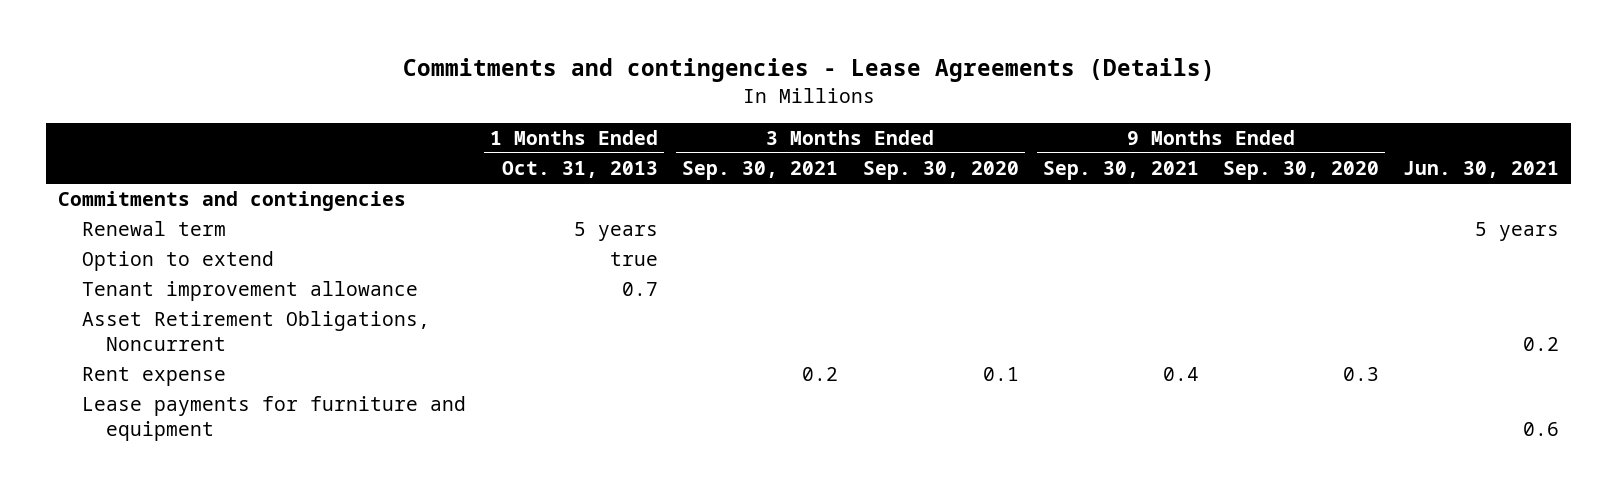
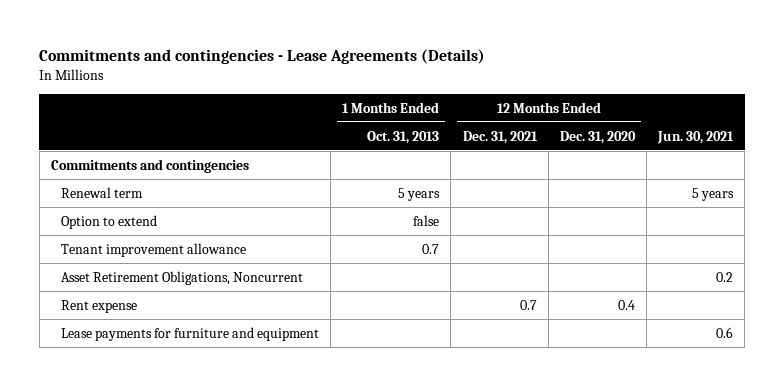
- | 1 Months Ended Oct. 31, 2013 | 3 Months Ended Sep. 30, 2021 | 3 Months Ended Sep. 30, 2020 | 9 Months Ended Sep. 30, 2021 | 9 Months Ended Sep. 30, 2020 | Jun. 30, 2021
+ | 1 Months Ended Oct. 31, 2013 | 12 Months Ended Dec. 31, 2021 | 12 Months Ended Dec. 31, 2020 | Jun. 30, 2021
- Option to extend | true | | | | |
+ Option to extend | false | | |

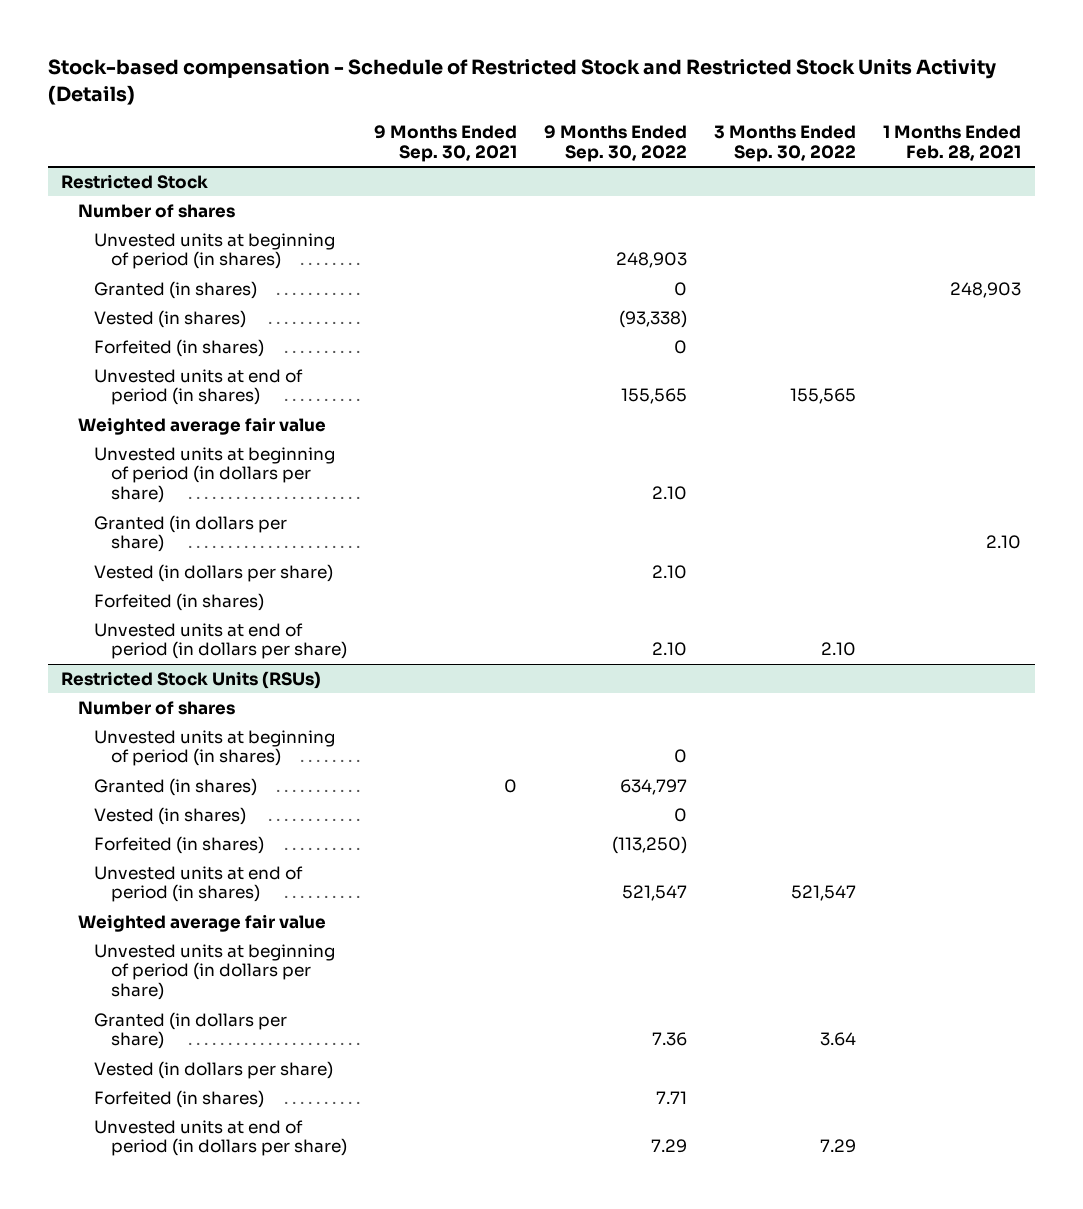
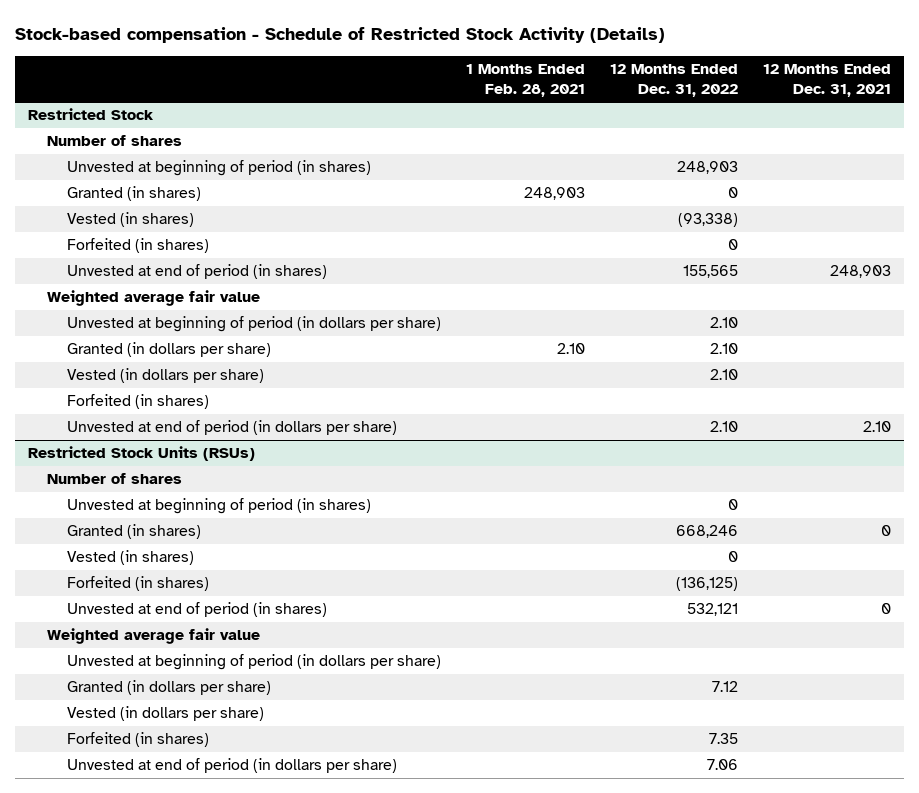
- Stock-based compensation - Schedule of Restricted Stock and Restricted Stock Units Activity (Details)
+ Stock-based compensation - Schedule of Restricted Stock Activity (Details)
- | 9 Months Ended Sep. 30, 2021 | 9 Months Ended Sep. 30, 2022 | 3 Months Ended Sep. 30, 2022 | 1 Months Ended Feb. 28, 2021
+ | 1 Months Ended Feb. 28, 2021 | 12 Months Ended Dec. 31, 2022 | 12 Months Ended Dec. 31, 2021
@ Restricted Stock
- Unvested units at beginning of period (in shares) | | 248,903 | |
+ Unvested at beginning of period (in shares) | | 248,903 |
- Unvested units at end of period (in shares) | | 155,565 | 155,565 |
+ Unvested at end of period (in shares) | | 155,565 | 248,903
- Unvested units at beginning of period (in dollars per share) | | 2.10 | |
+ Unvested at beginning of period (in dollars per share) | | 2.10 |
- Unvested units at end of period (in dollars per share) | | 2.10 | 2.10 |
+ Unvested at end of period (in dollars per share) | | 2.10 | 2.10
@ Restricted Stock Units (RSUs)
- Unvested units at beginning of period (in shares) | | 0 | |
+ Unvested at beginning of period (in shares) | | 0 |
- Unvested units at end of period (in shares) | | 521,547 | 521,547 |
+ Unvested at end of period (in shares) | | 532,121 | 0
- Unvested units at beginning of period (in dollars per share)
+ Unvested at beginning of period (in dollars per share)
- Unvested units at end of period (in dollars per share) | | 7.29 | 7.29 |
+ Unvested at end of period (in dollars per share) | | 7.06 |

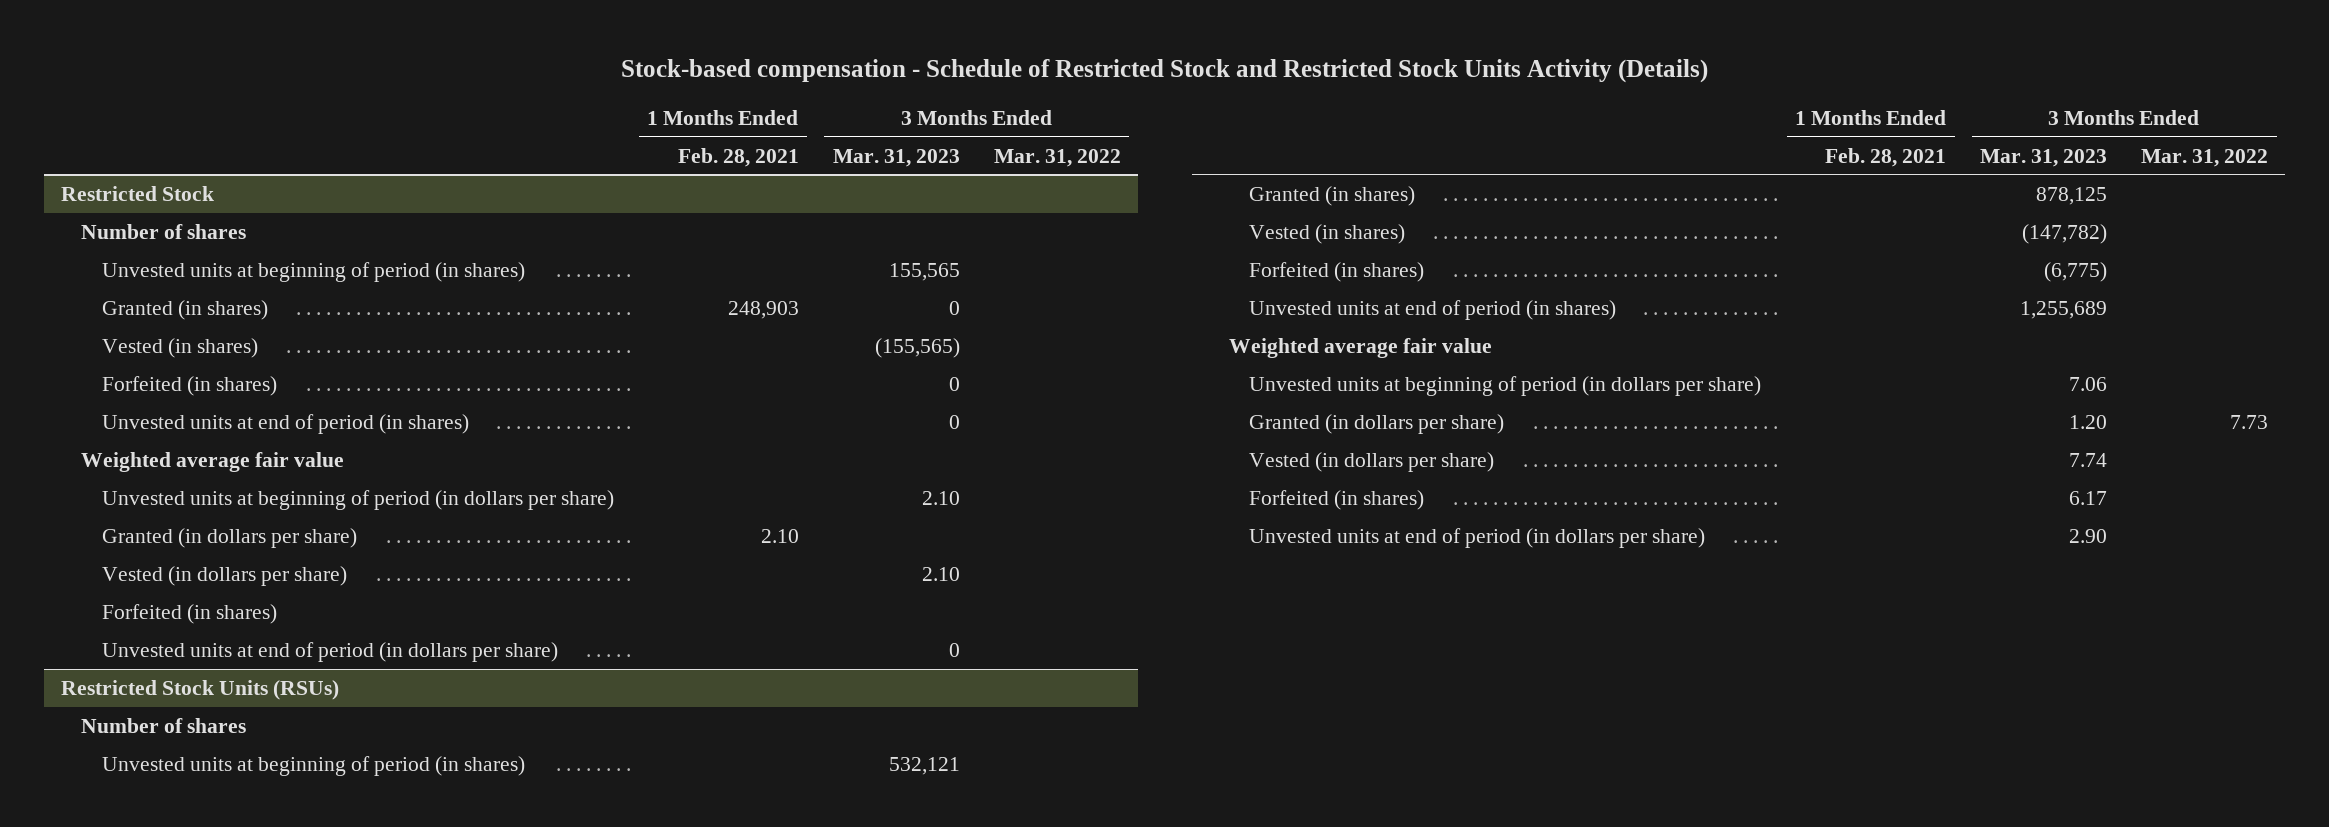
- Stock-based compensation - Schedule of Restricted Stock Activity (Details)
+ Stock-based compensation - Schedule of Restricted Stock and Restricted Stock Units Activity (Details)
- | 1 Months Ended Feb. 28, 2021 | 12 Months Ended Dec. 31, 2022 | 12 Months Ended Dec. 31, 2021
+ | 1 Months Ended Feb. 28, 2021 | 3 Months Ended Mar. 31, 2023 | 3 Months Ended Mar. 31, 2022
@ Restricted Stock
- Unvested at beginning of period (in shares) | | 248,903 |
+ Unvested units at beginning of period (in shares) | | 155,565 |
- Unvested at end of period (in shares) | | 155,565 | 248,903
+ Unvested units at end of period (in shares) | | 0 |
- Unvested at beginning of period (in dollars per share) | | 2.10 |
+ Unvested units at beginning of period (in dollars per share) | | 2.10 |
- Unvested at end of period (in dollars per share) | | 2.10 | 2.10
+ Unvested units at end of period (in dollars per share) | | 0 |
@ Restricted Stock Units (RSUs)
- Unvested at beginning of period (in shares) | | 0 |
+ Unvested units at beginning of period (in shares) | | 532,121 |
- Unvested at end of period (in shares) | | 532,121 | 0
+ Unvested units at end of period (in shares) | | 1,255,689 |
- Unvested at beginning of period (in dollars per share)
+ Unvested units at beginning of period (in dollars per share) | | 7.06 |
- Unvested at end of period (in dollars per share) | | 7.06 |
+ Unvested units at end of period (in dollars per share) | | 2.90 |

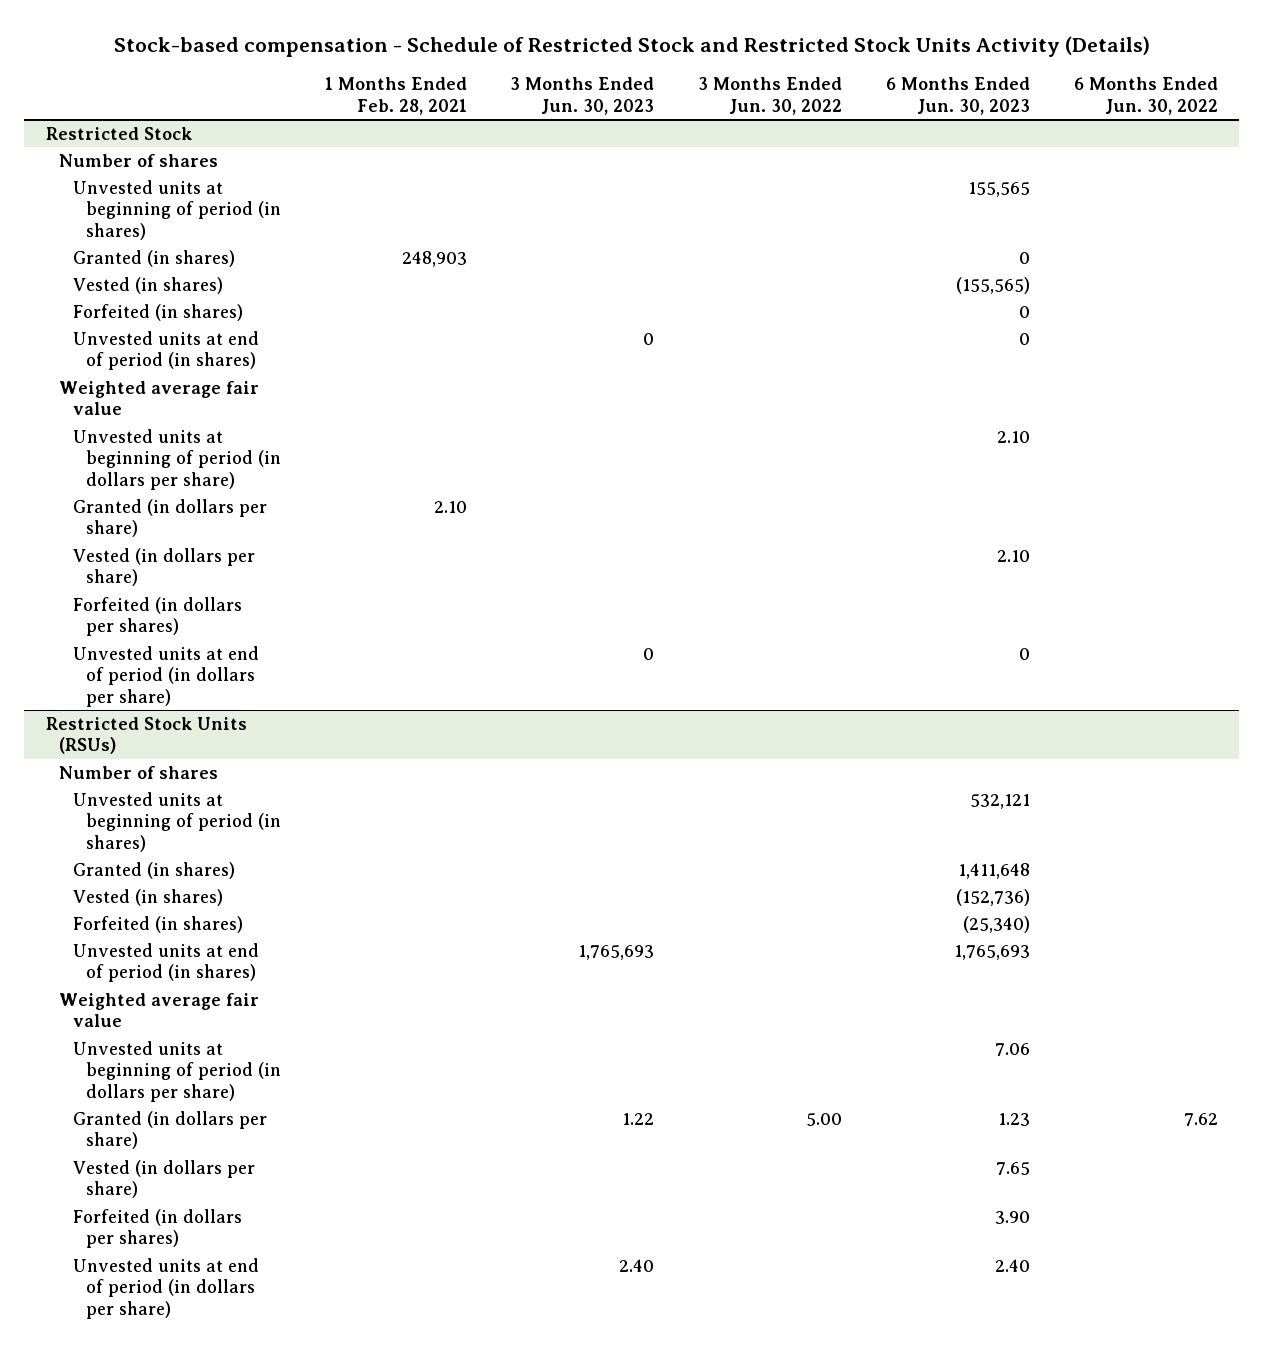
- | 1 Months Ended Feb. 28, 2021 | 3 Months Ended Mar. 31, 2023 | 3 Months Ended Mar. 31, 2022
+ | 1 Months Ended Feb. 28, 2021 | 3 Months Ended Jun. 30, 2023 | 3 Months Ended Jun. 30, 2022 | 6 Months Ended Jun. 30, 2023 | 6 Months Ended Jun. 30, 2022
@ Restricted Stock
- Forfeited (in shares)
+ Forfeited (in dollars per shares)
@ Restricted Stock Units (RSUs)
- Forfeited (in shares) | | 6.17 |
+ Forfeited (in dollars per shares) | | | | 3.90 |

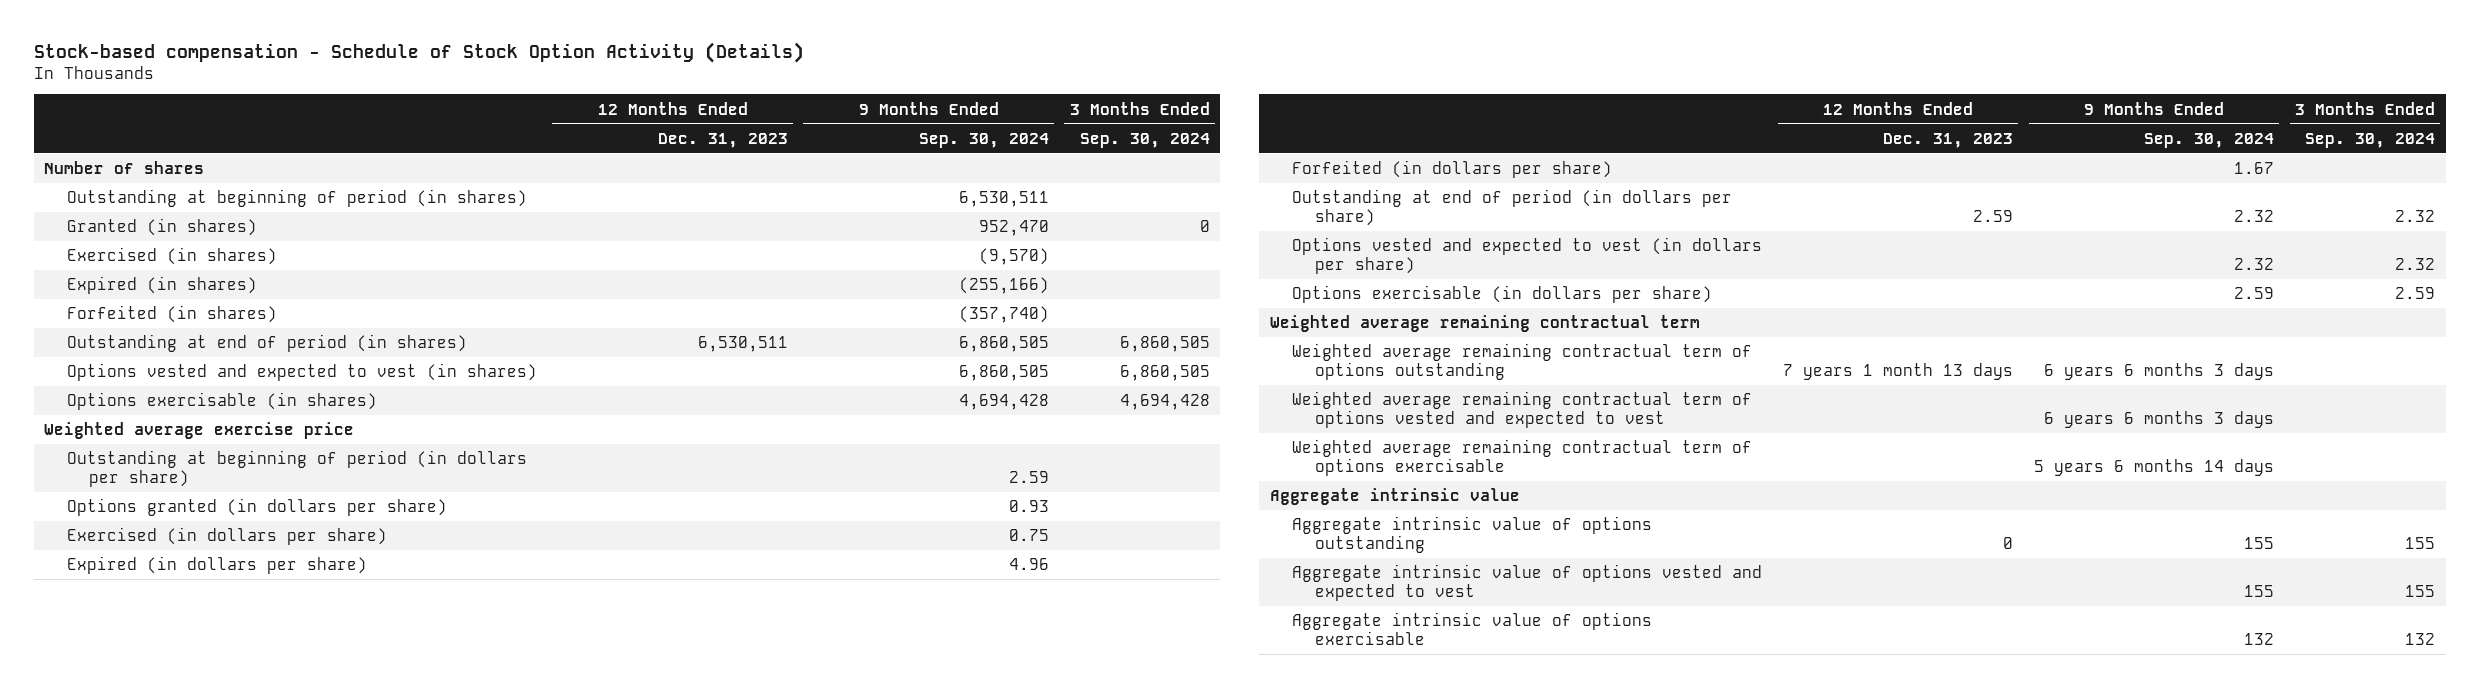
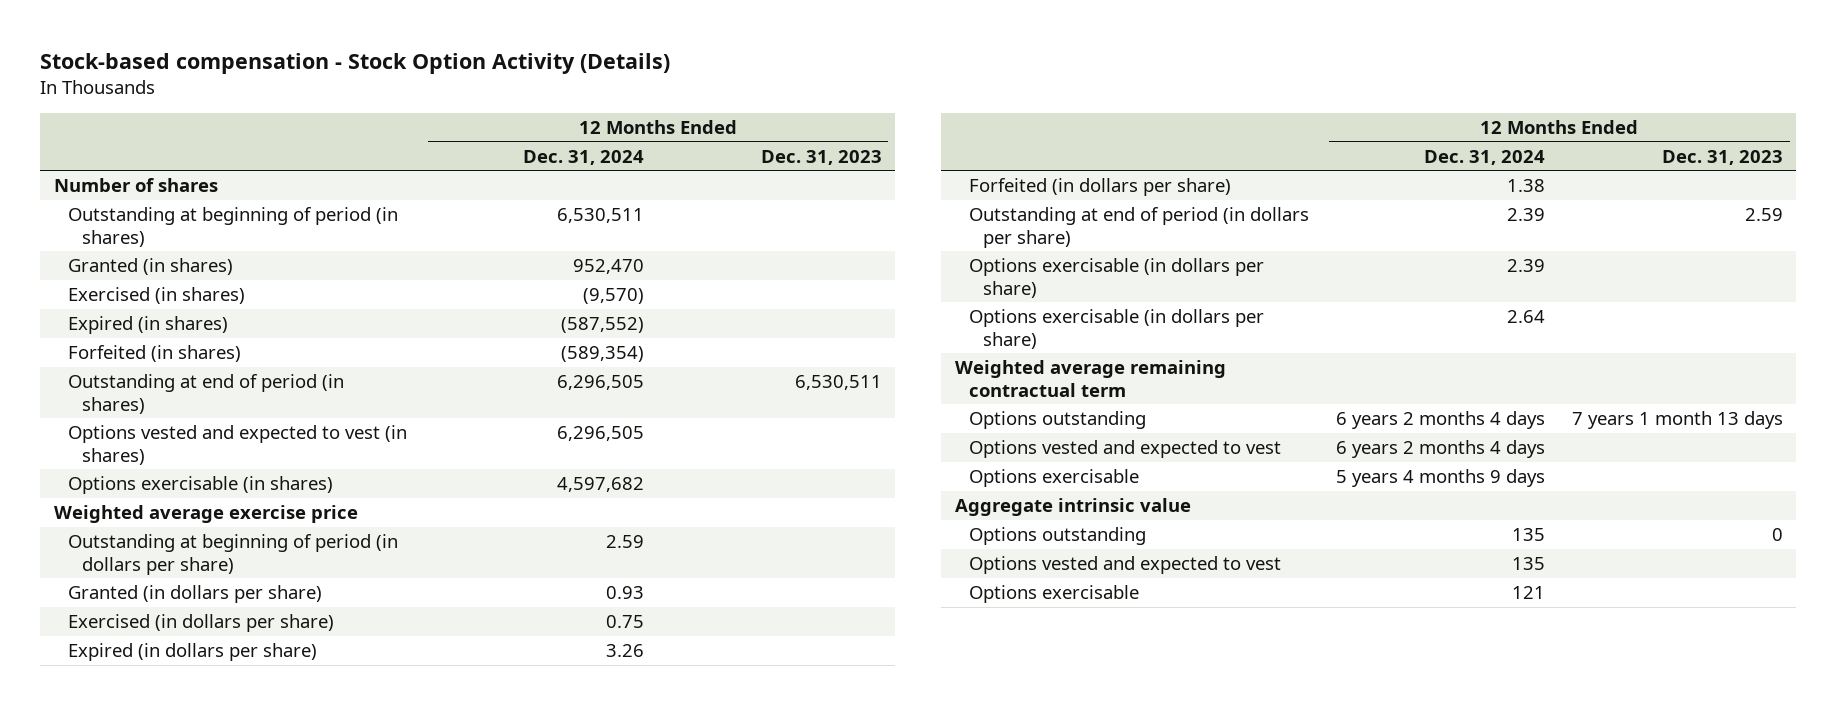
- Stock-based compensation - Schedule of Stock Option Activity (Details)
+ Stock-based compensation - Stock Option Activity (Details)
- | 12 Months Ended Dec. 31, 2023 | 9 Months Ended Sep. 30, 2024 | 3 Months Ended Sep. 30, 2024
+ | 12 Months Ended Dec. 31, 2024 | 12 Months Ended Dec. 31, 2023
- Options granted (in dollars per share) | | 0.93 |
+ Granted (in dollars per share) | 0.93 |
- Options vested and expected to vest (in dollars per share) | | 2.32 | 2.32
+ Options exercisable (in dollars per share) | 2.64 |
- Weighted average remaining contractual term of options outstanding | 7 years 1 month 13 days | 6 years 6 months 3 days |
- Weighted average remaining contractual term of options vested and expected to vest | | 6 years 6 months 3 days |
- Weighted average remaining contractual term of options exercisable | | 5 years 6 months 14 days |
+ Options outstanding | 6 years 2 months 4 days | 7 years 1 month 13 days
+ Options vested and expected to vest | 6 years 2 months 4 days |
+ Options exercisable | 5 years 4 months 9 days |
- Aggregate intrinsic value of options outstanding | 0 | 155 | 155
- Aggregate intrinsic value of options vested and expected to vest | | 155 | 155
- Aggregate intrinsic value of options exercisable | | 132 | 132
+ Options outstanding | 135 | 0
+ Options vested and expected to vest | 135 |
+ Options exercisable | 121 |

